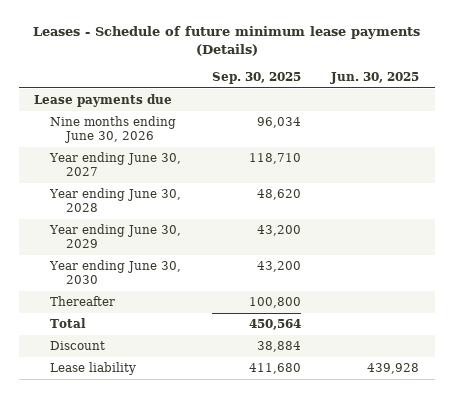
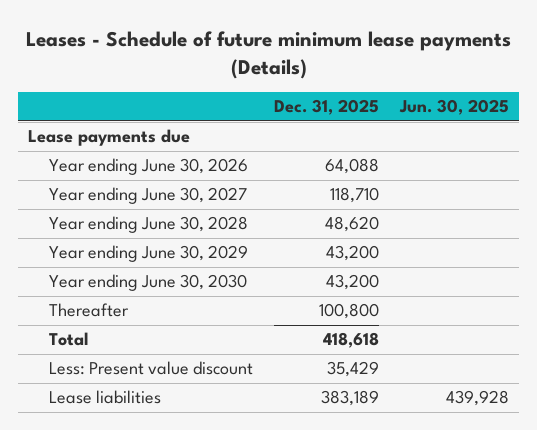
- | Sep. 30, 2025 | Jun. 30, 2025
+ | Dec. 31, 2025 | Jun. 30, 2025
- Nine months ending June 30, 2026 | 96,034 |
+ Year ending June 30, 2026 | 64,088 |
- Discount | 38,884 |
- Lease liability | 411,680 | 439,928
+ Less: Present value discount | 35,429 |
+ Lease liabilities | 383,189 | 439,928

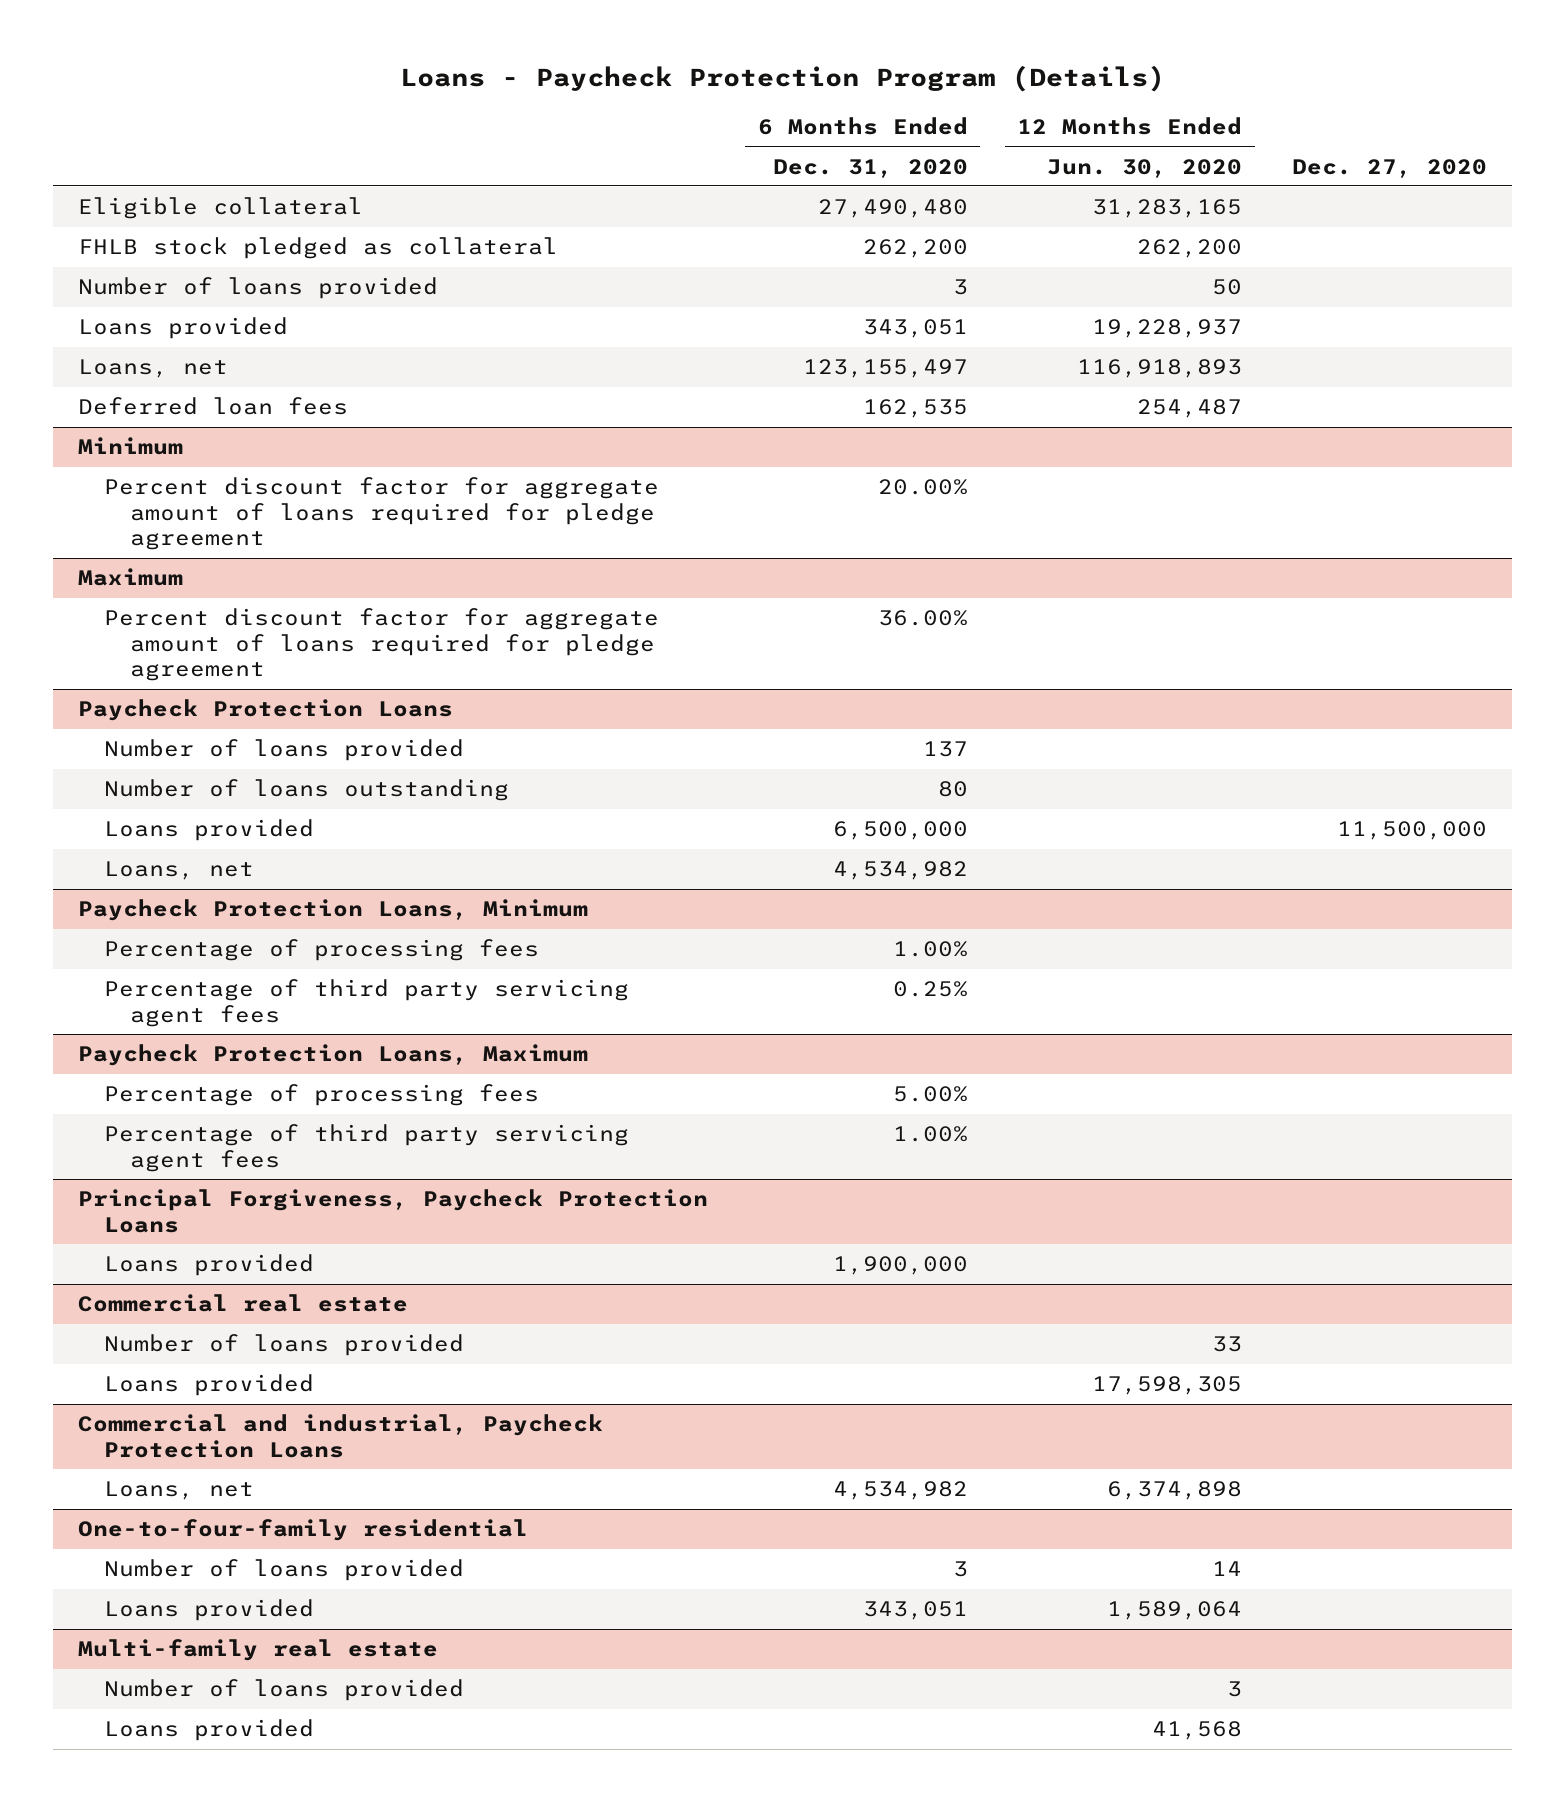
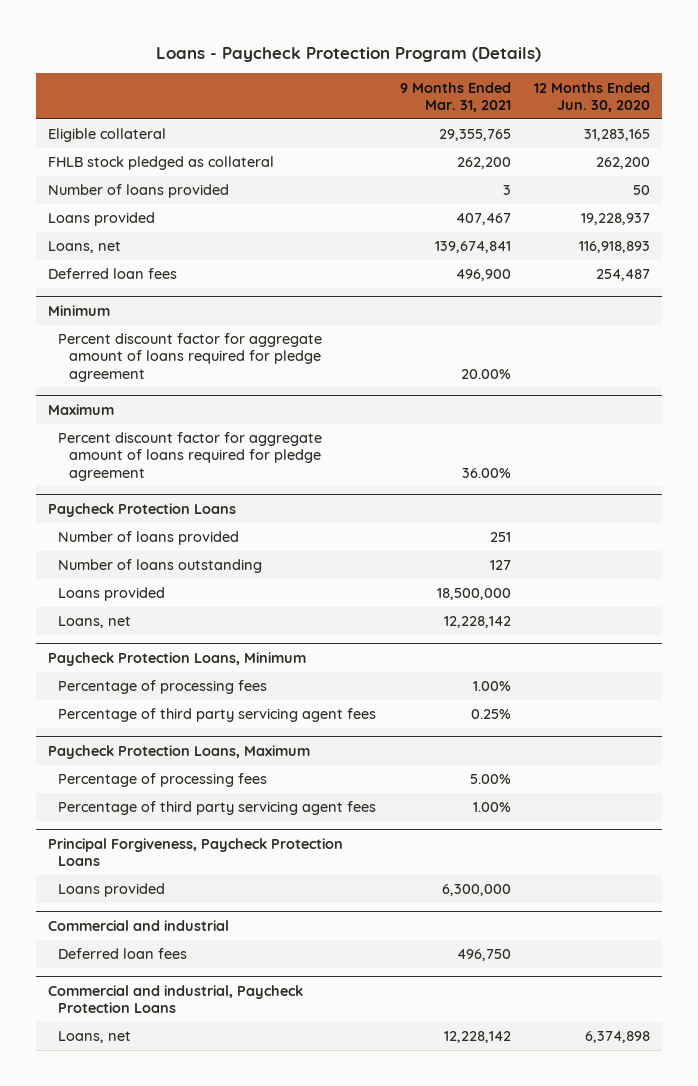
- | 6 Months Ended Dec. 31, 2020 | 12 Months Ended Jun. 30, 2020 | Dec. 27, 2020
+ | 9 Months Ended Mar. 31, 2021 | 12 Months Ended Jun. 30, 2020
- Commercial real estate
- Number of loans provided | | 33 |
- Loans provided | | 17,598,305 |
+ Commercial and industrial
+ Deferred loan fees | 496,750 |
- One-to-four-family residential
- Number of loans provided | 3 | 14 |
- Loans provided | 343,051 | 1,589,064 |
- Multi-family real estate
- Number of loans provided | | 3 |
- Loans provided | | 41,568 |

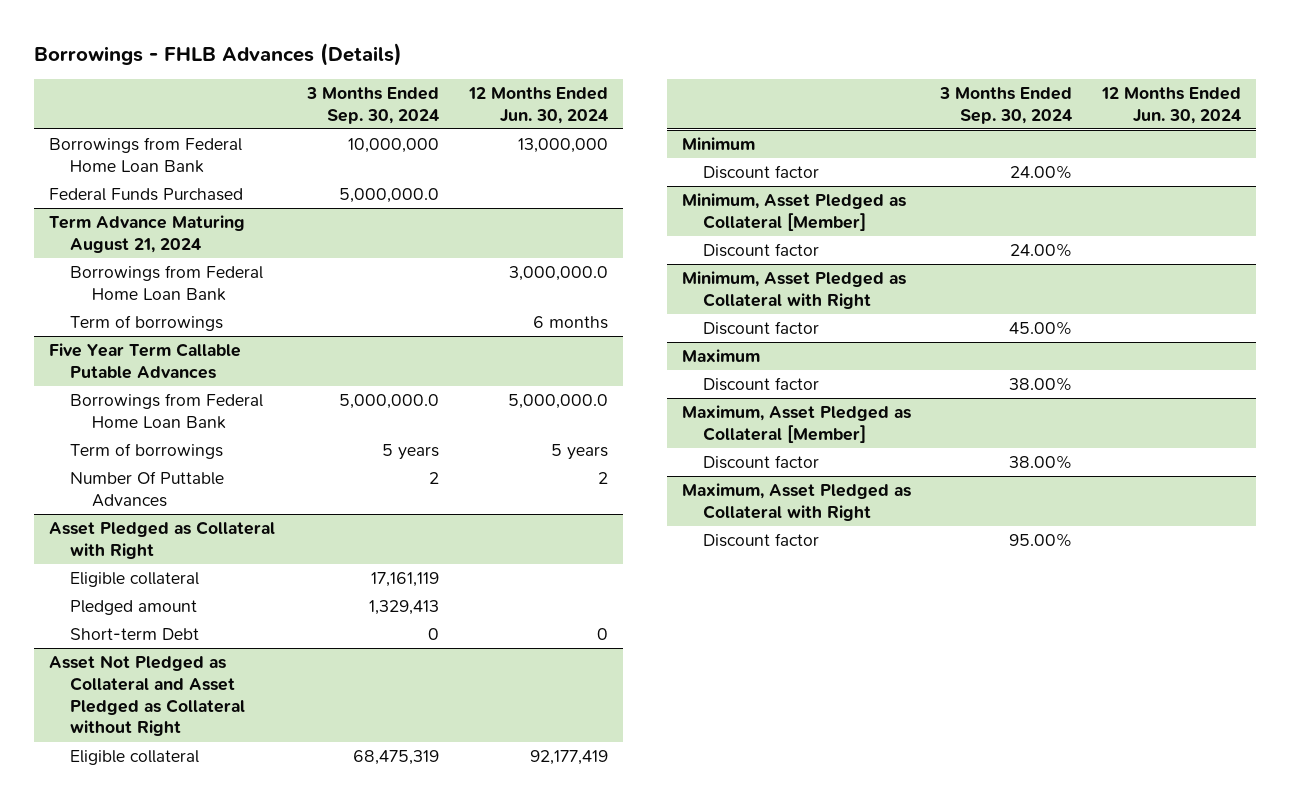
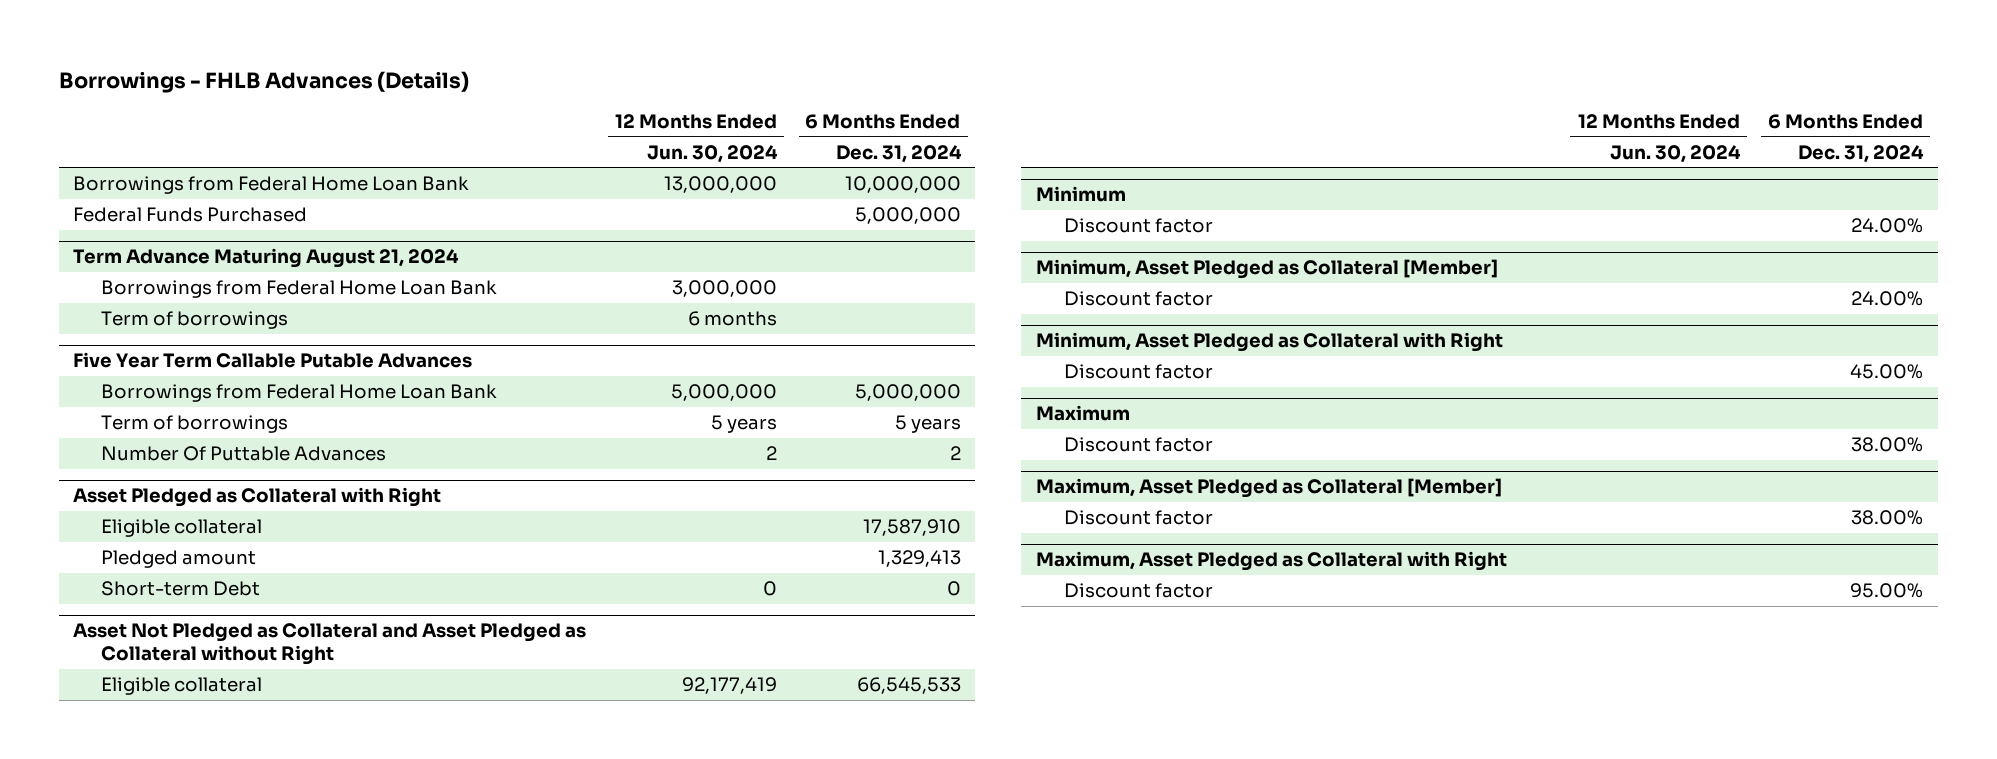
- | 3 Months Ended Sep. 30, 2024 | 12 Months Ended Jun. 30, 2024
+ | 12 Months Ended Jun. 30, 2024 | 6 Months Ended Dec. 31, 2024
@ Term Advance Maturing August 21, 2024
- Borrowings from Federal Home Loan Bank | | 3,000,000.0
+ Borrowings from Federal Home Loan Bank | 3,000,000 |
@ Five Year Term Callable Putable Advances
- Borrowings from Federal Home Loan Bank | 5,000,000.0 | 5,000,000.0
+ Borrowings from Federal Home Loan Bank | 5,000,000 | 5,000,000

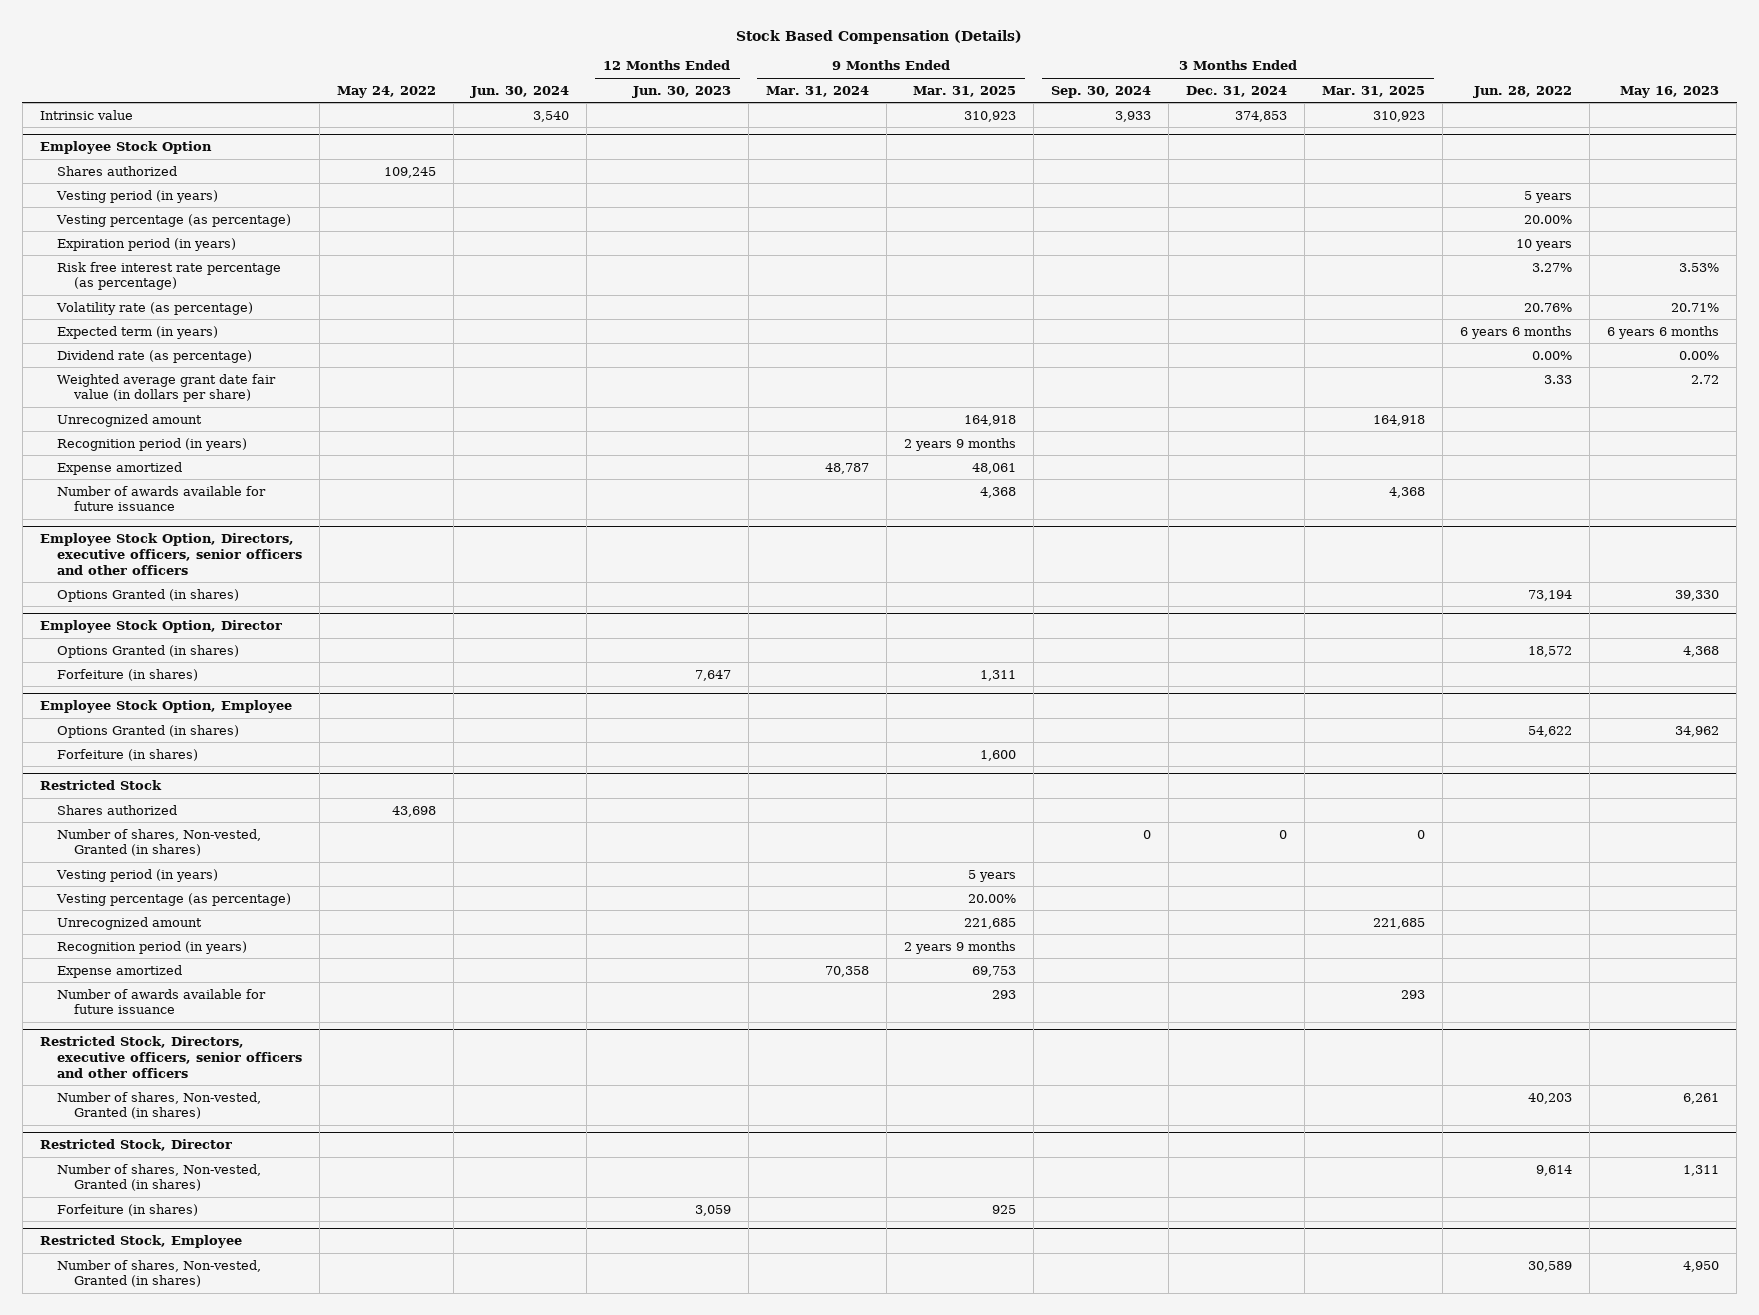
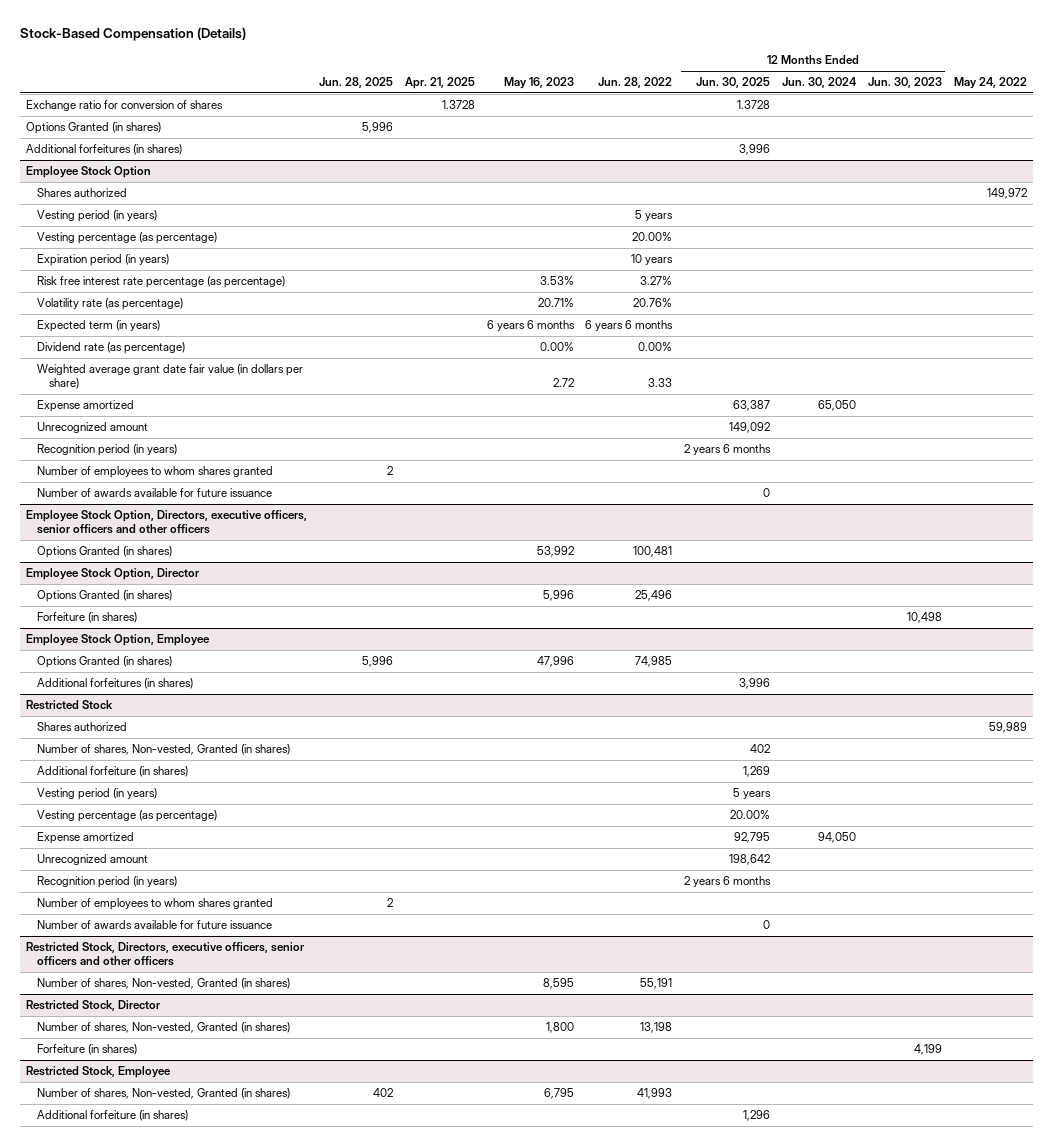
- Stock Based Compensation (Details)
+ Stock-Based Compensation (Details)
- | May 24, 2022 | Jun. 30, 2024 | 12 Months Ended Jun. 30, 2023 | 9 Months Ended Mar. 31, 2024 | 9 Months Ended Mar. 31, 2025 | 3 Months Ended Sep. 30, 2024 | 3 Months Ended Dec. 31, 2024 | 3 Months Ended Mar. 31, 2025 | Jun. 28, 2022 | May 16, 2023
+ | Jun. 28, 2025 | Apr. 21, 2025 | May 16, 2023 | Jun. 28, 2022 | 12 Months Ended Jun. 30, 2025 | 12 Months Ended Jun. 30, 2024 | 12 Months Ended Jun. 30, 2023 | May 24, 2022
- Intrinsic value | | 3,540 | | | 310,923 | 3,933 | 374,853 | 310,923 | |
+ Exchange ratio for conversion of shares | | 1.3728 | | | 1.3728 | | |
+ Options Granted (in shares) | 5,996 | | | | | | |
+ Additional forfeitures (in shares) | | | | | 3,996 | | |
@ Employee Stock Option
- Shares authorized | 109,245 | | | | | | | | |
+ Shares authorized | | | | | | | | 149,972
moved up: Expense amortized | | | | | 63,387 | 65,050 | |
+ Number of employees to whom shares granted | 2 | | | | | | |
@ Employee Stock Option, Directors, executive officers, senior officers and other officers
- Options Granted (in shares) | | | | | | | | | 73,194 | 39,330
+ Options Granted (in shares) | | | 53,992 | 100,481 | | | |
@ Employee Stock Option, Director
- Options Granted (in shares) | | | | | | | | | 18,572 | 4,368
- Forfeiture (in shares) | | | 7,647 | | 1,311 | | | | |
+ Options Granted (in shares) | | | 5,996 | 25,496 | | | |
+ Forfeiture (in shares) | | | | | | | 10,498 |
@ Employee Stock Option, Employee
- Options Granted (in shares) | | | | | | | | | 54,622 | 34,962
- Forfeiture (in shares) | | | | | 1,600 | | | | |
+ Options Granted (in shares) | 5,996 | | 47,996 | 74,985 | | | |
+ Additional forfeitures (in shares) | | | | | 3,996 | | |
@ Restricted Stock
- Shares authorized | 43,698 | | | | | | | | |
+ Shares authorized | | | | | | | | 59,989
+ Additional forfeiture (in shares) | | | | | 1,269 | | |
moved up: Expense amortized | | | | | 92,795 | 94,050 | |
+ Number of employees to whom shares granted | 2 | | | | | | |
@ Restricted Stock, Directors, executive officers, senior officers and other officers
- Number of shares, Non-vested, Granted (in shares) | | | | | | | | | 40,203 | 6,261
+ Number of shares, Non-vested, Granted (in shares) | | | 8,595 | 55,191 | | | |
@ Restricted Stock, Director
- Number of shares, Non-vested, Granted (in shares) | | | | | | | | | 9,614 | 1,311
- Forfeiture (in shares) | | | 3,059 | | 925 | | | | |
+ Number of shares, Non-vested, Granted (in shares) | | | 1,800 | 13,198 | | | |
+ Forfeiture (in shares) | | | | | | | 4,199 |
@ Restricted Stock, Employee
- Number of shares, Non-vested, Granted (in shares) | | | | | | | | | 30,589 | 4,950
+ Number of shares, Non-vested, Granted (in shares) | 402 | | 6,795 | 41,993 | | | |
+ Additional forfeiture (in shares) | | | | | 1,296 | | |

